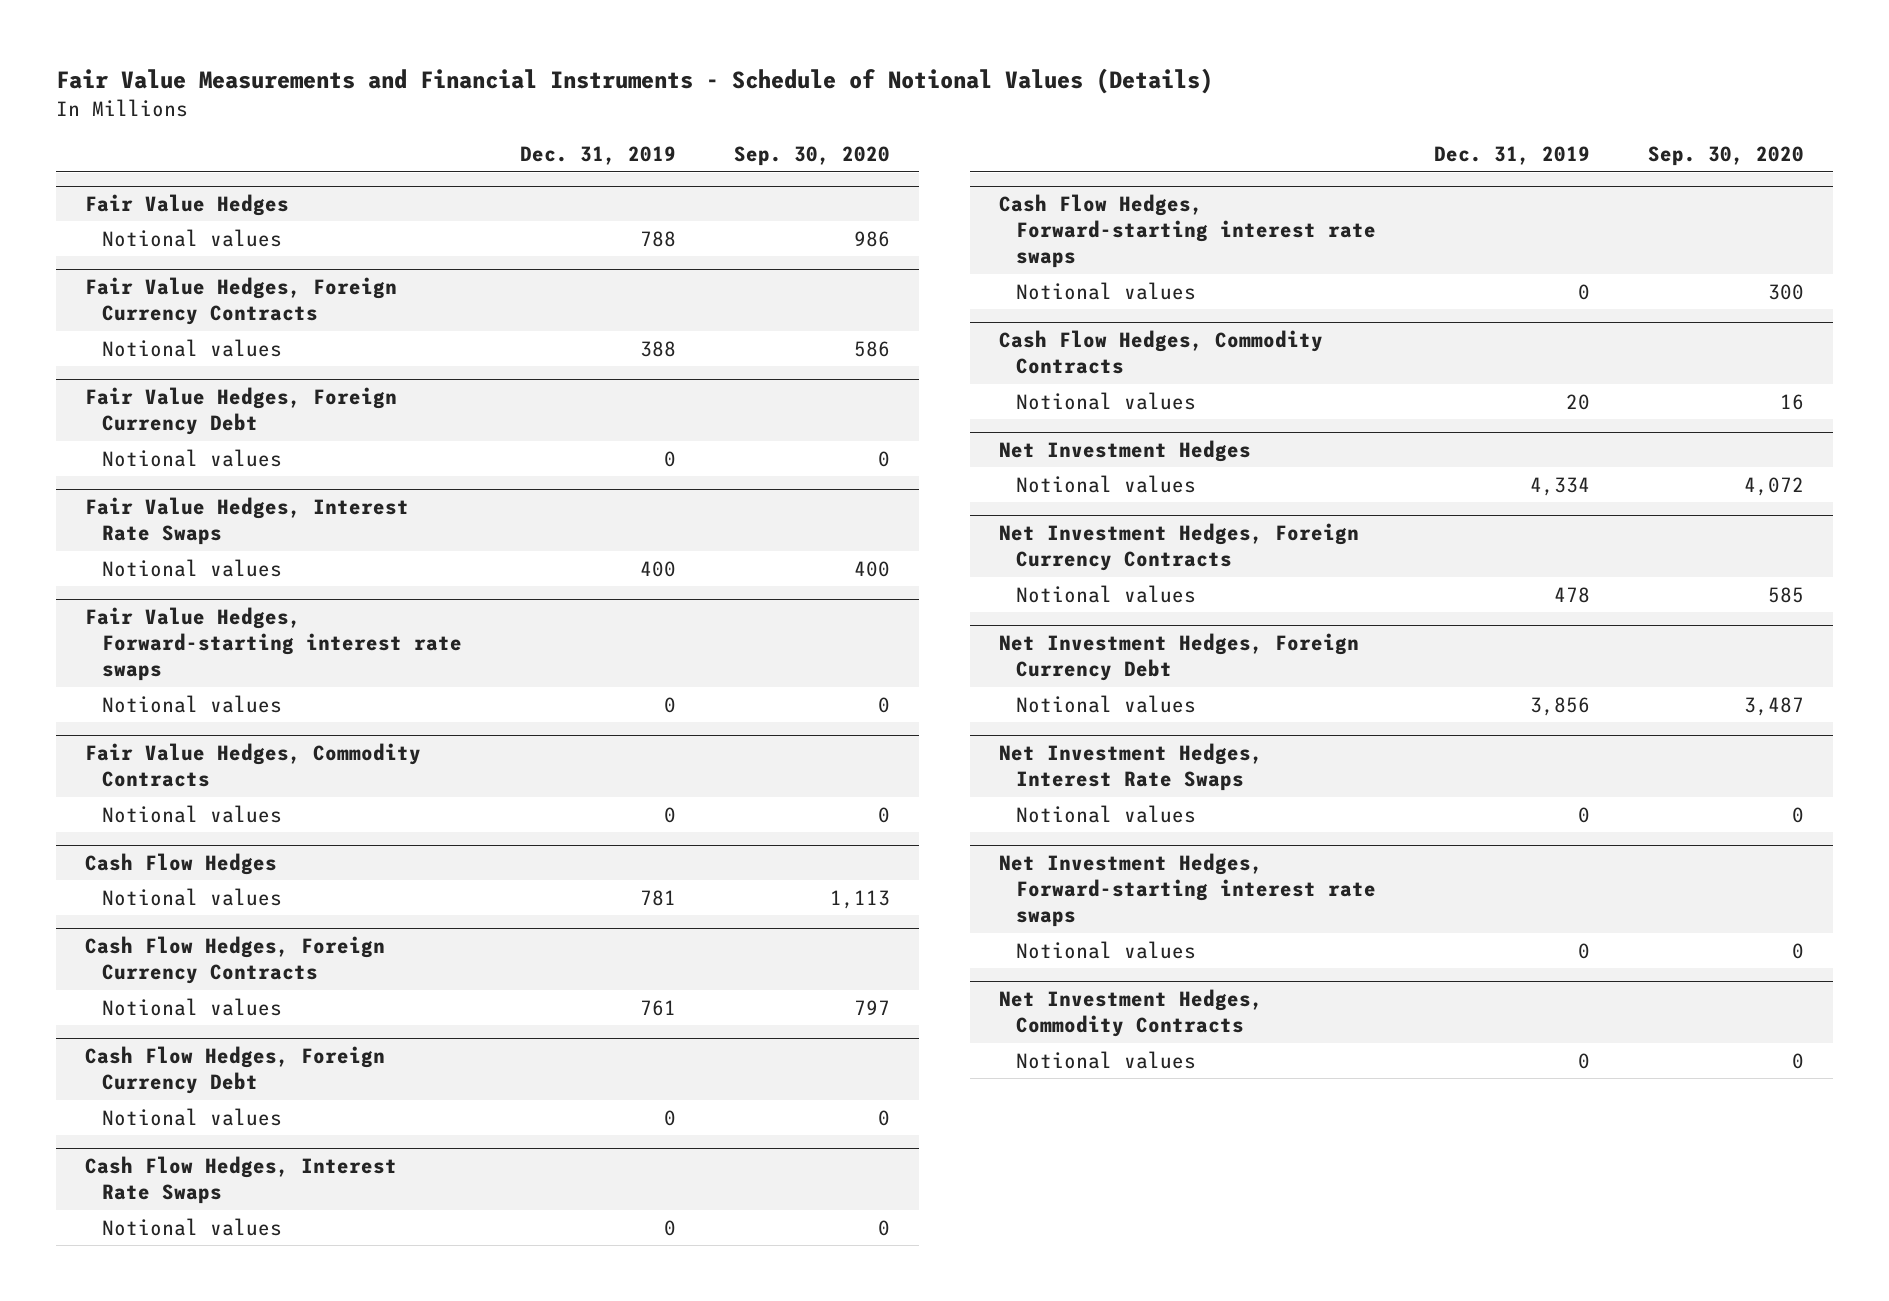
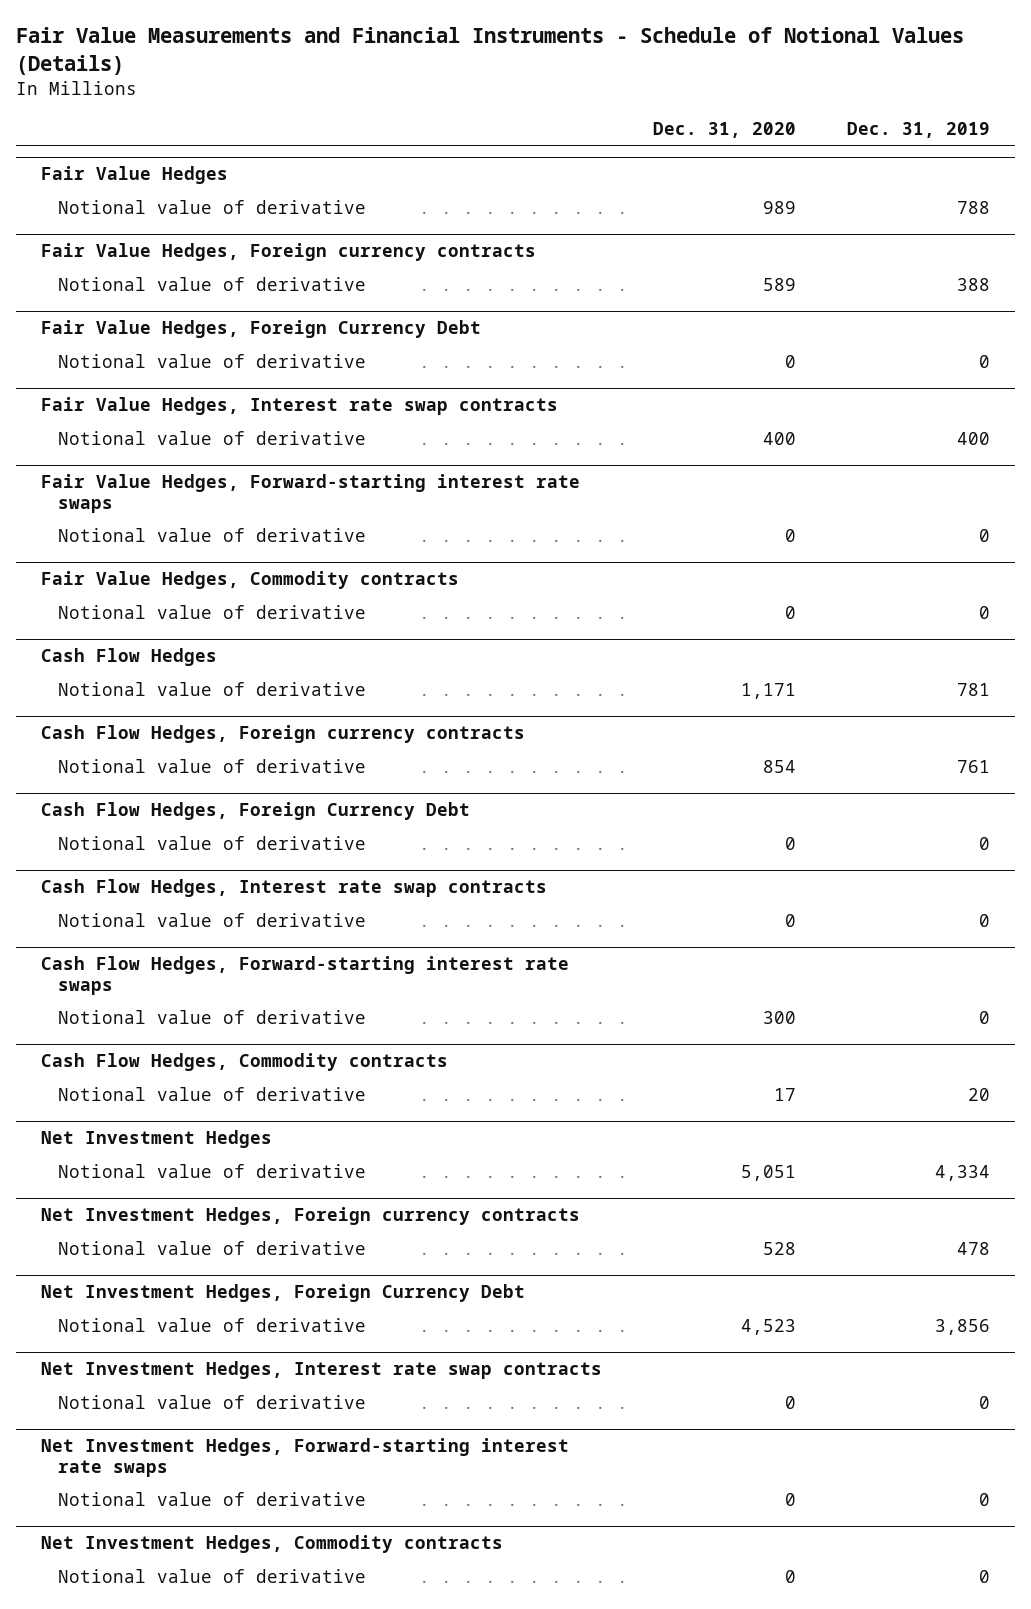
- | Dec. 31, 2019 | Sep. 30, 2020
+ | Dec. 31, 2020 | Dec. 31, 2019
@ Fair Value Hedges
- Notional values | 788 | 986
- Fair Value Hedges, Foreign Currency Contracts
- Notional values | 388 | 586
@ Fair Value Hedges
+ Notional value of derivative | 989 | 788
+ Fair Value Hedges, Foreign currency contracts
+ Notional value of derivative | 589 | 388
@ Fair Value Hedges, Foreign Currency Debt
- Notional values | 0 | 0
- Fair Value Hedges, Interest Rate Swaps
- Notional values | 400 | 400
@ Fair Value Hedges, Foreign Currency Debt
+ Notional value of derivative | 0 | 0
+ Fair Value Hedges, Interest rate swap contracts
+ Notional value of derivative | 400 | 400
@ Fair Value Hedges, Forward-starting interest rate swaps
- Notional values | 0 | 0
- Fair Value Hedges, Commodity Contracts
- Notional values | 0 | 0
@ Fair Value Hedges, Forward-starting interest rate swaps
+ Notional value of derivative | 0 | 0
+ Fair Value Hedges, Commodity contracts
+ Notional value of derivative | 0 | 0
@ Cash Flow Hedges
- Notional values | 781 | 1,113
- Cash Flow Hedges, Foreign Currency Contracts
- Notional values | 761 | 797
@ Cash Flow Hedges
+ Notional value of derivative | 1,171 | 781
+ Cash Flow Hedges, Foreign currency contracts
+ Notional value of derivative | 854 | 761
@ Cash Flow Hedges, Foreign Currency Debt
- Notional values | 0 | 0
- Cash Flow Hedges, Interest Rate Swaps
- Notional values | 0 | 0
@ Cash Flow Hedges, Foreign Currency Debt
+ Notional value of derivative | 0 | 0
+ Cash Flow Hedges, Interest rate swap contracts
+ Notional value of derivative | 0 | 0
@ Cash Flow Hedges, Forward-starting interest rate swaps
- Notional values | 0 | 300
- Cash Flow Hedges, Commodity Contracts
- Notional values | 20 | 16
@ Cash Flow Hedges, Forward-starting interest rate swaps
+ Notional value of derivative | 300 | 0
+ Cash Flow Hedges, Commodity contracts
+ Notional value of derivative | 17 | 20
@ Net Investment Hedges
- Notional values | 4,334 | 4,072
- Net Investment Hedges, Foreign Currency Contracts
- Notional values | 478 | 585
@ Net Investment Hedges
+ Notional value of derivative | 5,051 | 4,334
+ Net Investment Hedges, Foreign currency contracts
+ Notional value of derivative | 528 | 478
@ Net Investment Hedges, Foreign Currency Debt
- Notional values | 3,856 | 3,487
- Net Investment Hedges, Interest Rate Swaps
- Notional values | 0 | 0
@ Net Investment Hedges, Foreign Currency Debt
+ Notional value of derivative | 4,523 | 3,856
+ Net Investment Hedges, Interest rate swap contracts
+ Notional value of derivative | 0 | 0
@ Net Investment Hedges, Forward-starting interest rate swaps
- Notional values | 0 | 0
- Net Investment Hedges, Commodity Contracts
- Notional values | 0 | 0
@ Net Investment Hedges, Forward-starting interest rate swaps
+ Notional value of derivative | 0 | 0
+ Net Investment Hedges, Commodity contracts
+ Notional value of derivative | 0 | 0

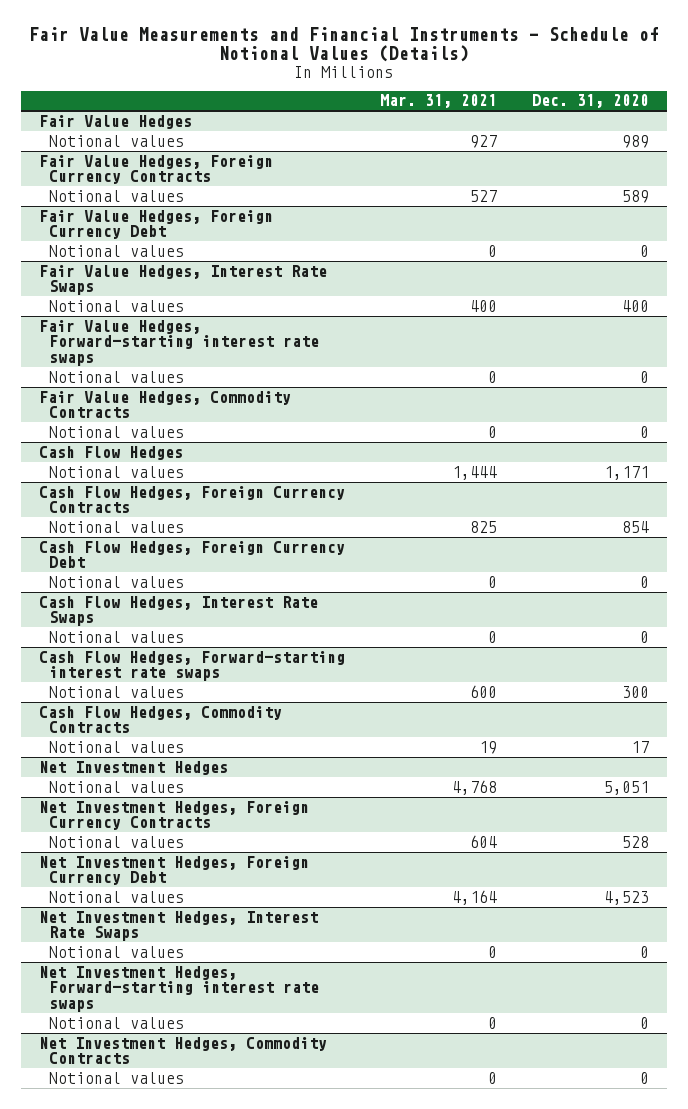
- | Dec. 31, 2020 | Dec. 31, 2019
+ | Mar. 31, 2021 | Dec. 31, 2020
@ Fair Value Hedges
- Notional value of derivative | 989 | 788
- Fair Value Hedges, Foreign currency contracts
- Notional value of derivative | 589 | 388
@ Fair Value Hedges
+ Notional values | 927 | 989
+ Fair Value Hedges, Foreign Currency Contracts
+ Notional values | 527 | 589
@ Fair Value Hedges, Foreign Currency Debt
- Notional value of derivative | 0 | 0
- Fair Value Hedges, Interest rate swap contracts
- Notional value of derivative | 400 | 400
@ Fair Value Hedges, Foreign Currency Debt
+ Notional values | 0 | 0
+ Fair Value Hedges, Interest Rate Swaps
+ Notional values | 400 | 400
@ Fair Value Hedges, Forward-starting interest rate swaps
- Notional value of derivative | 0 | 0
- Fair Value Hedges, Commodity contracts
- Notional value of derivative | 0 | 0
@ Fair Value Hedges, Forward-starting interest rate swaps
+ Notional values | 0 | 0
+ Fair Value Hedges, Commodity Contracts
+ Notional values | 0 | 0
@ Cash Flow Hedges
- Notional value of derivative | 1,171 | 781
- Cash Flow Hedges, Foreign currency contracts
- Notional value of derivative | 854 | 761
@ Cash Flow Hedges
+ Notional values | 1,444 | 1,171
+ Cash Flow Hedges, Foreign Currency Contracts
+ Notional values | 825 | 854
@ Cash Flow Hedges, Foreign Currency Debt
- Notional value of derivative | 0 | 0
- Cash Flow Hedges, Interest rate swap contracts
- Notional value of derivative | 0 | 0
@ Cash Flow Hedges, Foreign Currency Debt
+ Notional values | 0 | 0
+ Cash Flow Hedges, Interest Rate Swaps
+ Notional values | 0 | 0
@ Cash Flow Hedges, Forward-starting interest rate swaps
- Notional value of derivative | 300 | 0
- Cash Flow Hedges, Commodity contracts
- Notional value of derivative | 17 | 20
@ Cash Flow Hedges, Forward-starting interest rate swaps
+ Notional values | 600 | 300
+ Cash Flow Hedges, Commodity Contracts
+ Notional values | 19 | 17
@ Net Investment Hedges
- Notional value of derivative | 5,051 | 4,334
- Net Investment Hedges, Foreign currency contracts
- Notional value of derivative | 528 | 478
@ Net Investment Hedges
+ Notional values | 4,768 | 5,051
+ Net Investment Hedges, Foreign Currency Contracts
+ Notional values | 604 | 528
@ Net Investment Hedges, Foreign Currency Debt
- Notional value of derivative | 4,523 | 3,856
- Net Investment Hedges, Interest rate swap contracts
- Notional value of derivative | 0 | 0
@ Net Investment Hedges, Foreign Currency Debt
+ Notional values | 4,164 | 4,523
+ Net Investment Hedges, Interest Rate Swaps
+ Notional values | 0 | 0
@ Net Investment Hedges, Forward-starting interest rate swaps
- Notional value of derivative | 0 | 0
- Net Investment Hedges, Commodity contracts
- Notional value of derivative | 0 | 0
@ Net Investment Hedges, Forward-starting interest rate swaps
+ Notional values | 0 | 0
+ Net Investment Hedges, Commodity Contracts
+ Notional values | 0 | 0

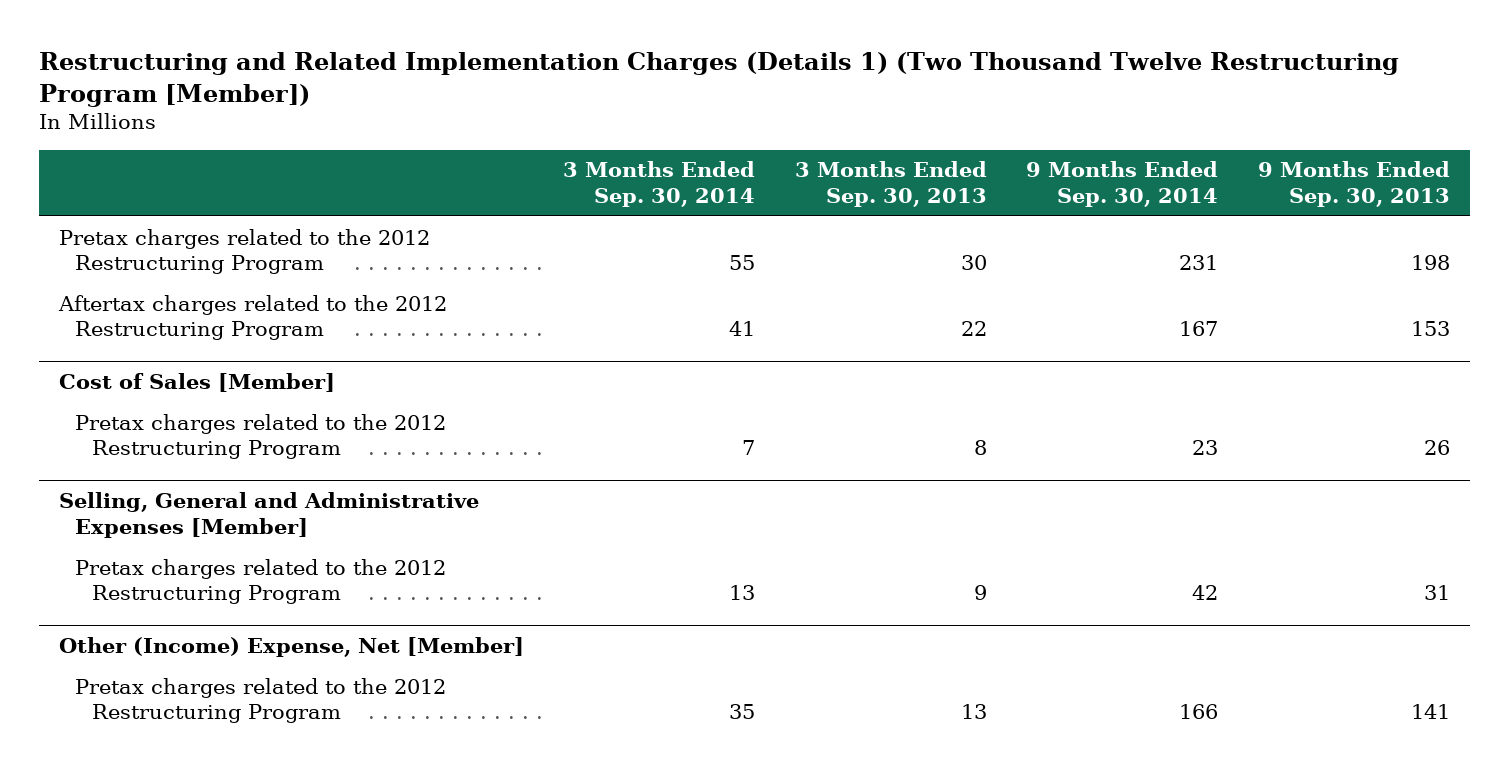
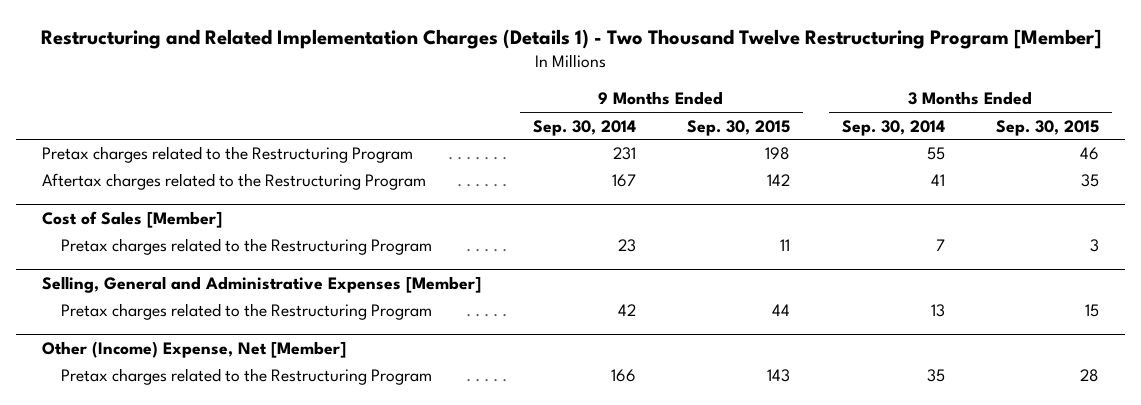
- Restructuring and Related Implementation Charges (Details 1) (Two Thousand Twelve Restructuring Program [Member])
+ Restructuring and Related Implementation Charges (Details 1) - Two Thousand Twelve Restructuring Program [Member]
- | 3 Months Ended Sep. 30, 2014 | 3 Months Ended Sep. 30, 2013 | 9 Months Ended Sep. 30, 2014 | 9 Months Ended Sep. 30, 2013
+ | 9 Months Ended Sep. 30, 2014 | 9 Months Ended Sep. 30, 2015 | 3 Months Ended Sep. 30, 2014 | 3 Months Ended Sep. 30, 2015
- Pretax charges related to the 2012 Restructuring Program | 55 | 30 | 231 | 198
- Aftertax charges related to the 2012 Restructuring Program | 41 | 22 | 167 | 153
+ Pretax charges related to the Restructuring Program | 231 | 198 | 55 | 46
+ Aftertax charges related to the Restructuring Program | 167 | 142 | 41 | 35
@ Cost of Sales [Member]
- Pretax charges related to the 2012 Restructuring Program | 7 | 8 | 23 | 26
+ Pretax charges related to the Restructuring Program | 23 | 11 | 7 | 3
@ Selling, General and Administrative Expenses [Member]
- Pretax charges related to the 2012 Restructuring Program | 13 | 9 | 42 | 31
+ Pretax charges related to the Restructuring Program | 42 | 44 | 13 | 15
@ Other (Income) Expense, Net [Member]
- Pretax charges related to the 2012 Restructuring Program | 35 | 13 | 166 | 141
+ Pretax charges related to the Restructuring Program | 166 | 143 | 35 | 28

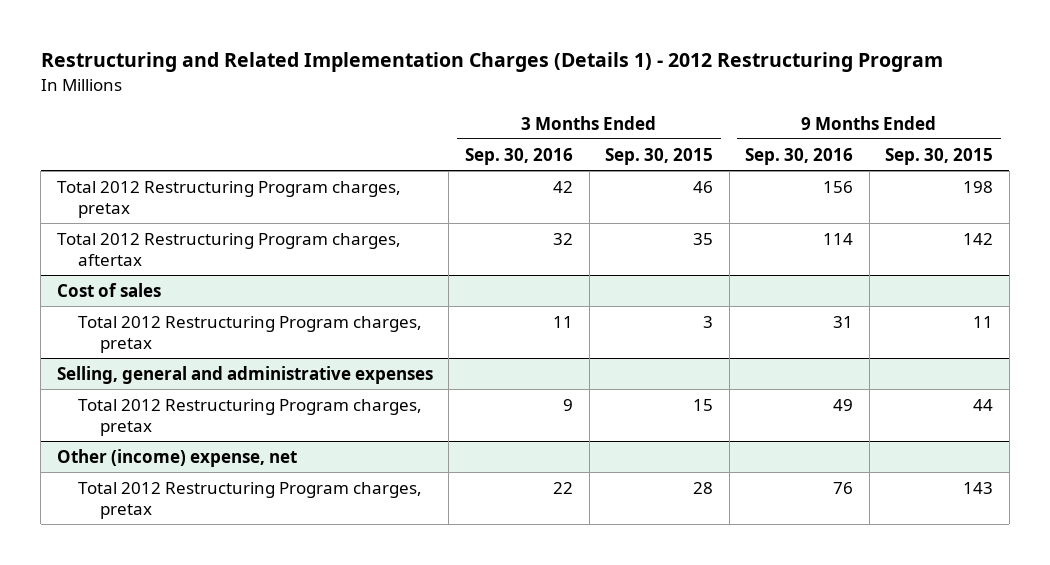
- Restructuring and Related Implementation Charges (Details 1) - Two Thousand Twelve Restructuring Program [Member]
+ Restructuring and Related Implementation Charges (Details 1) - 2012 Restructuring Program
- | 9 Months Ended Sep. 30, 2014 | 9 Months Ended Sep. 30, 2015 | 3 Months Ended Sep. 30, 2014 | 3 Months Ended Sep. 30, 2015
+ | 3 Months Ended Sep. 30, 2016 | 3 Months Ended Sep. 30, 2015 | 9 Months Ended Sep. 30, 2016 | 9 Months Ended Sep. 30, 2015
- Pretax charges related to the Restructuring Program | 231 | 198 | 55 | 46
- Aftertax charges related to the Restructuring Program | 167 | 142 | 41 | 35
- Cost of Sales [Member]
- Pretax charges related to the Restructuring Program | 23 | 11 | 7 | 3
- Selling, General and Administrative Expenses [Member]
- Pretax charges related to the Restructuring Program | 42 | 44 | 13 | 15
- Other (Income) Expense, Net [Member]
- Pretax charges related to the Restructuring Program | 166 | 143 | 35 | 28
+ Total 2012 Restructuring Program charges, pretax | 42 | 46 | 156 | 198
+ Total 2012 Restructuring Program charges, aftertax | 32 | 35 | 114 | 142
+ Cost of sales
+ Total 2012 Restructuring Program charges, pretax | 11 | 3 | 31 | 11
+ Selling, general and administrative expenses
+ Total 2012 Restructuring Program charges, pretax | 9 | 15 | 49 | 44
+ Other (income) expense, net
+ Total 2012 Restructuring Program charges, pretax | 22 | 28 | 76 | 143

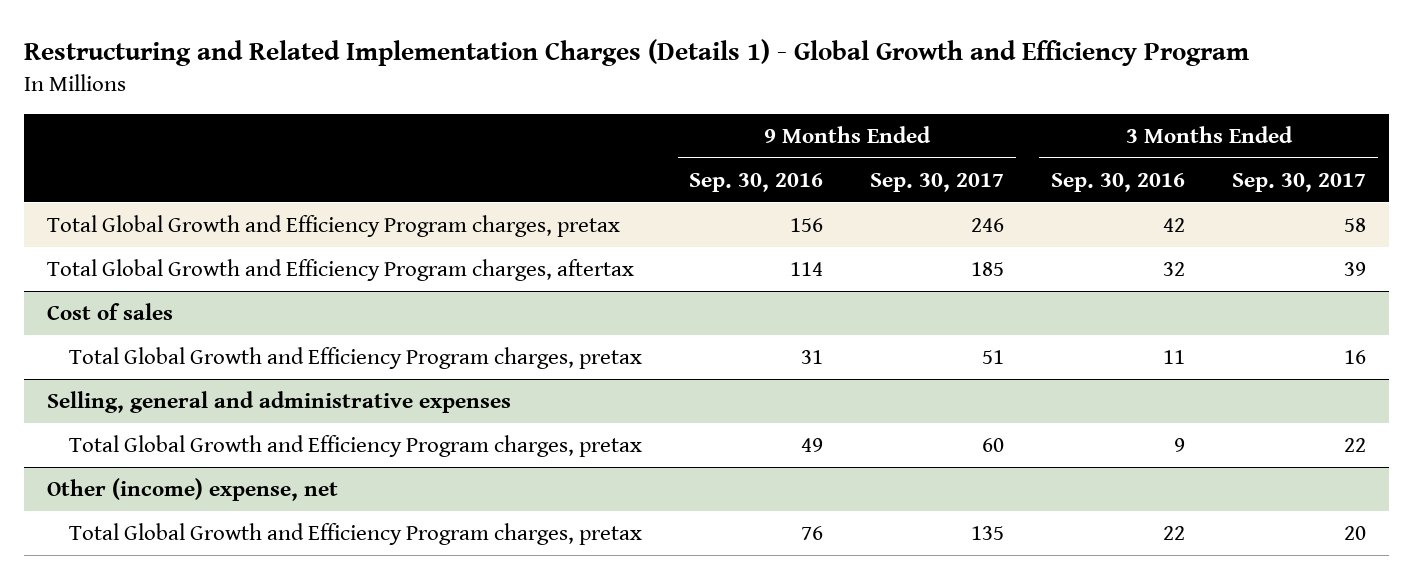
- Restructuring and Related Implementation Charges (Details 1) - 2012 Restructuring Program
+ Restructuring and Related Implementation Charges (Details 1) - Global Growth and Efficiency Program
- | 3 Months Ended Sep. 30, 2016 | 3 Months Ended Sep. 30, 2015 | 9 Months Ended Sep. 30, 2016 | 9 Months Ended Sep. 30, 2015
+ | 9 Months Ended Sep. 30, 2016 | 9 Months Ended Sep. 30, 2017 | 3 Months Ended Sep. 30, 2016 | 3 Months Ended Sep. 30, 2017
- Total 2012 Restructuring Program charges, pretax | 42 | 46 | 156 | 198
- Total 2012 Restructuring Program charges, aftertax | 32 | 35 | 114 | 142
+ Total Global Growth and Efficiency Program charges, pretax | 156 | 246 | 42 | 58
+ Total Global Growth and Efficiency Program charges, aftertax | 114 | 185 | 32 | 39
@ Cost of sales
- Total 2012 Restructuring Program charges, pretax | 11 | 3 | 31 | 11
+ Total Global Growth and Efficiency Program charges, pretax | 31 | 51 | 11 | 16
@ Selling, general and administrative expenses
- Total 2012 Restructuring Program charges, pretax | 9 | 15 | 49 | 44
+ Total Global Growth and Efficiency Program charges, pretax | 49 | 60 | 9 | 22
@ Other (income) expense, net
- Total 2012 Restructuring Program charges, pretax | 22 | 28 | 76 | 143
+ Total Global Growth and Efficiency Program charges, pretax | 76 | 135 | 22 | 20

